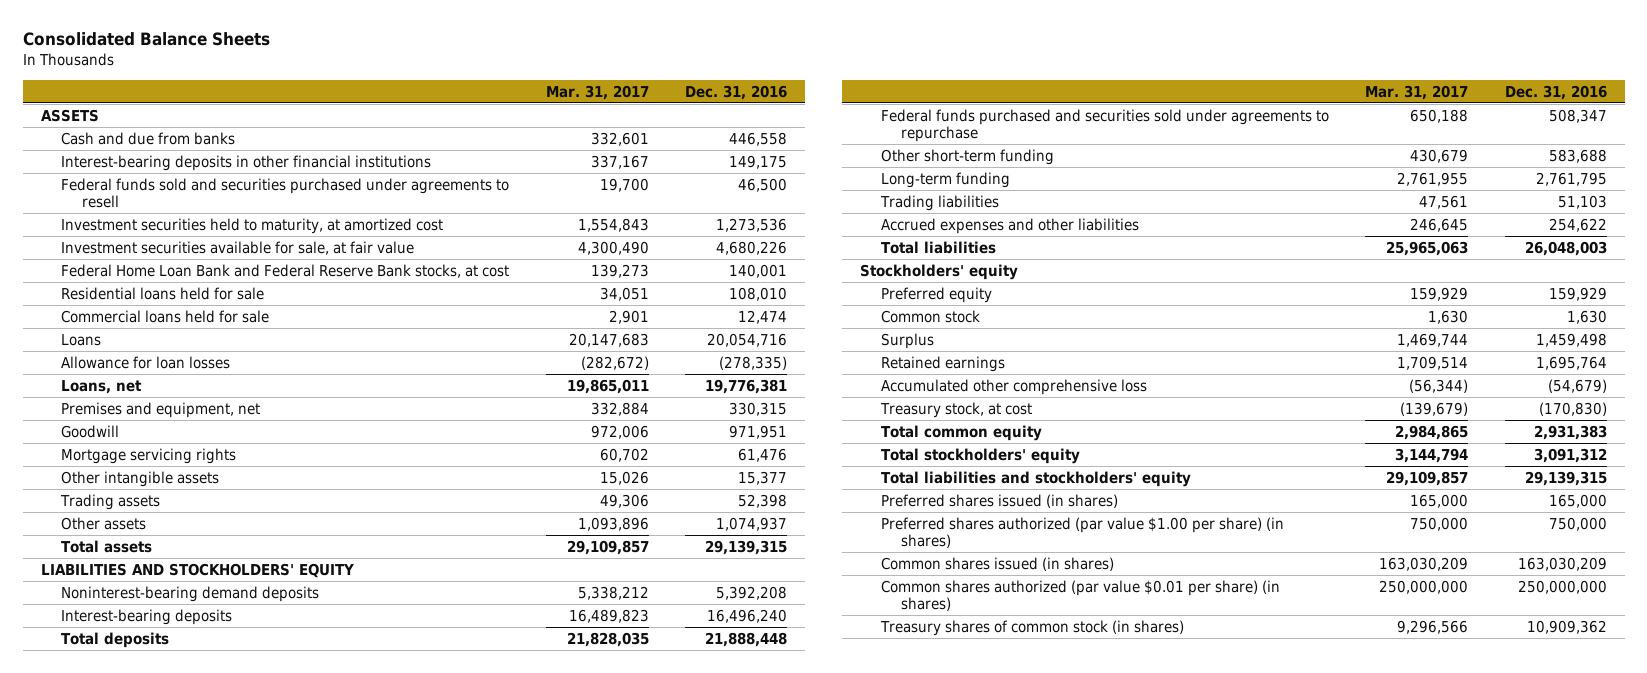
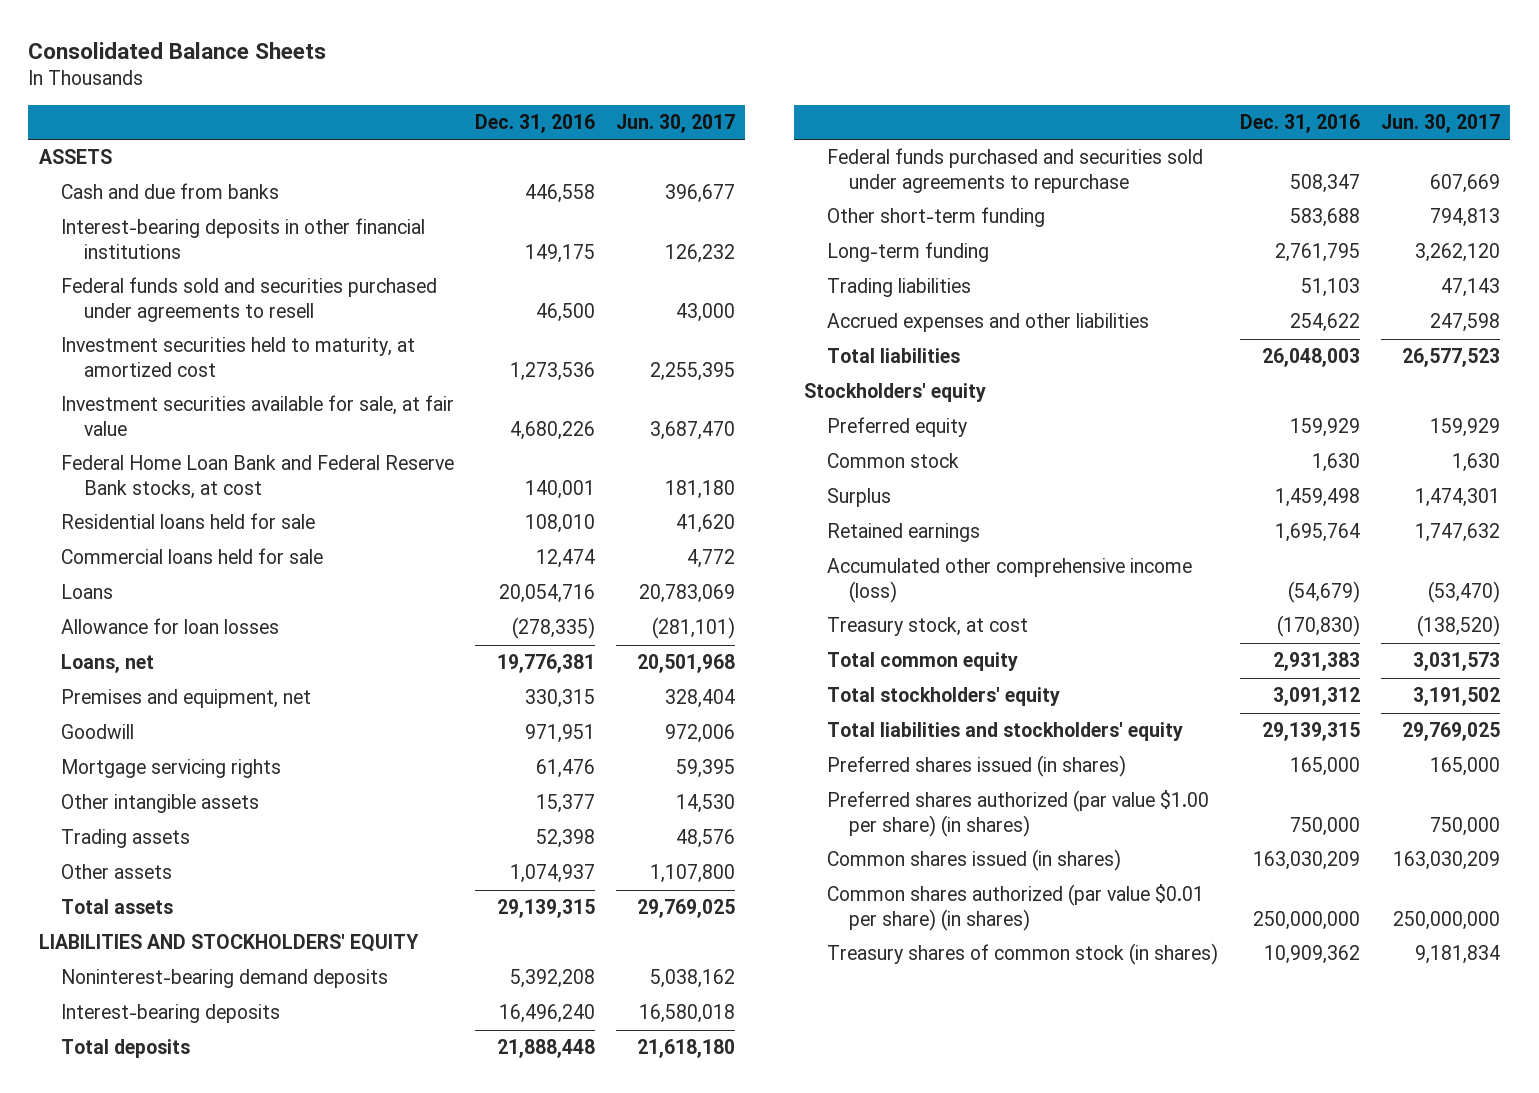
- | Mar. 31, 2017 | Dec. 31, 2016
+ | Dec. 31, 2016 | Jun. 30, 2017
- Accumulated other comprehensive loss | (56,344) | (54,679)
+ Accumulated other comprehensive income (loss) | (54,679) | (53,470)

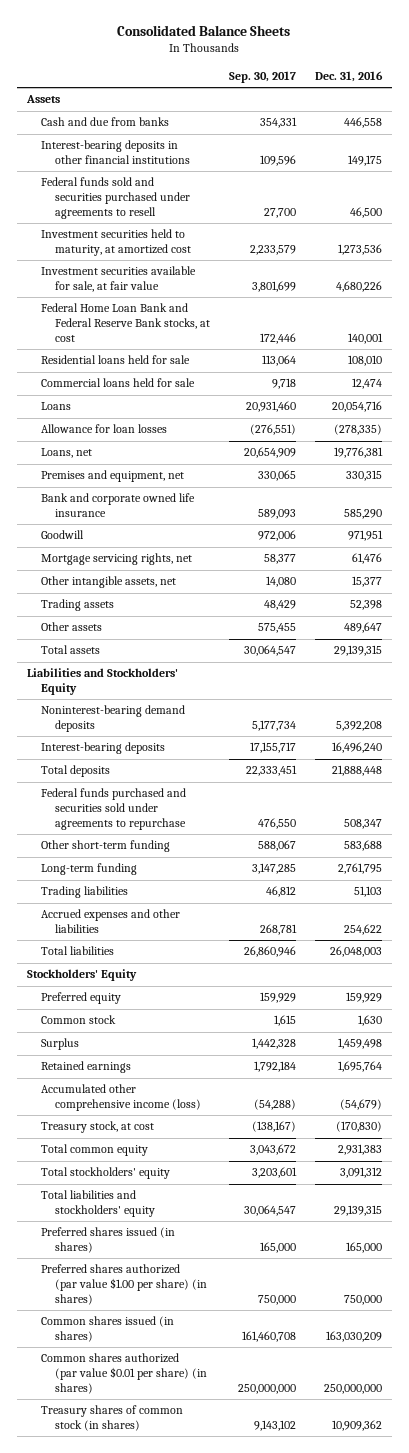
- | Dec. 31, 2016 | Jun. 30, 2017
+ | Sep. 30, 2017 | Dec. 31, 2016
- ASSETS
+ Assets
+ Bank and corporate owned life insurance | 589,093 | 585,290
- Mortgage servicing rights | 61,476 | 59,395
- Other intangible assets | 15,377 | 14,530
+ Mortgage servicing rights, net | 58,377 | 61,476
+ Other intangible assets, net | 14,080 | 15,377
- Other assets | 1,074,937 | 1,107,800
+ Other assets | 575,455 | 489,647
- LIABILITIES AND STOCKHOLDERS' EQUITY
+ Liabilities and Stockholders' Equity
- Stockholders' equity
+ Stockholders' Equity

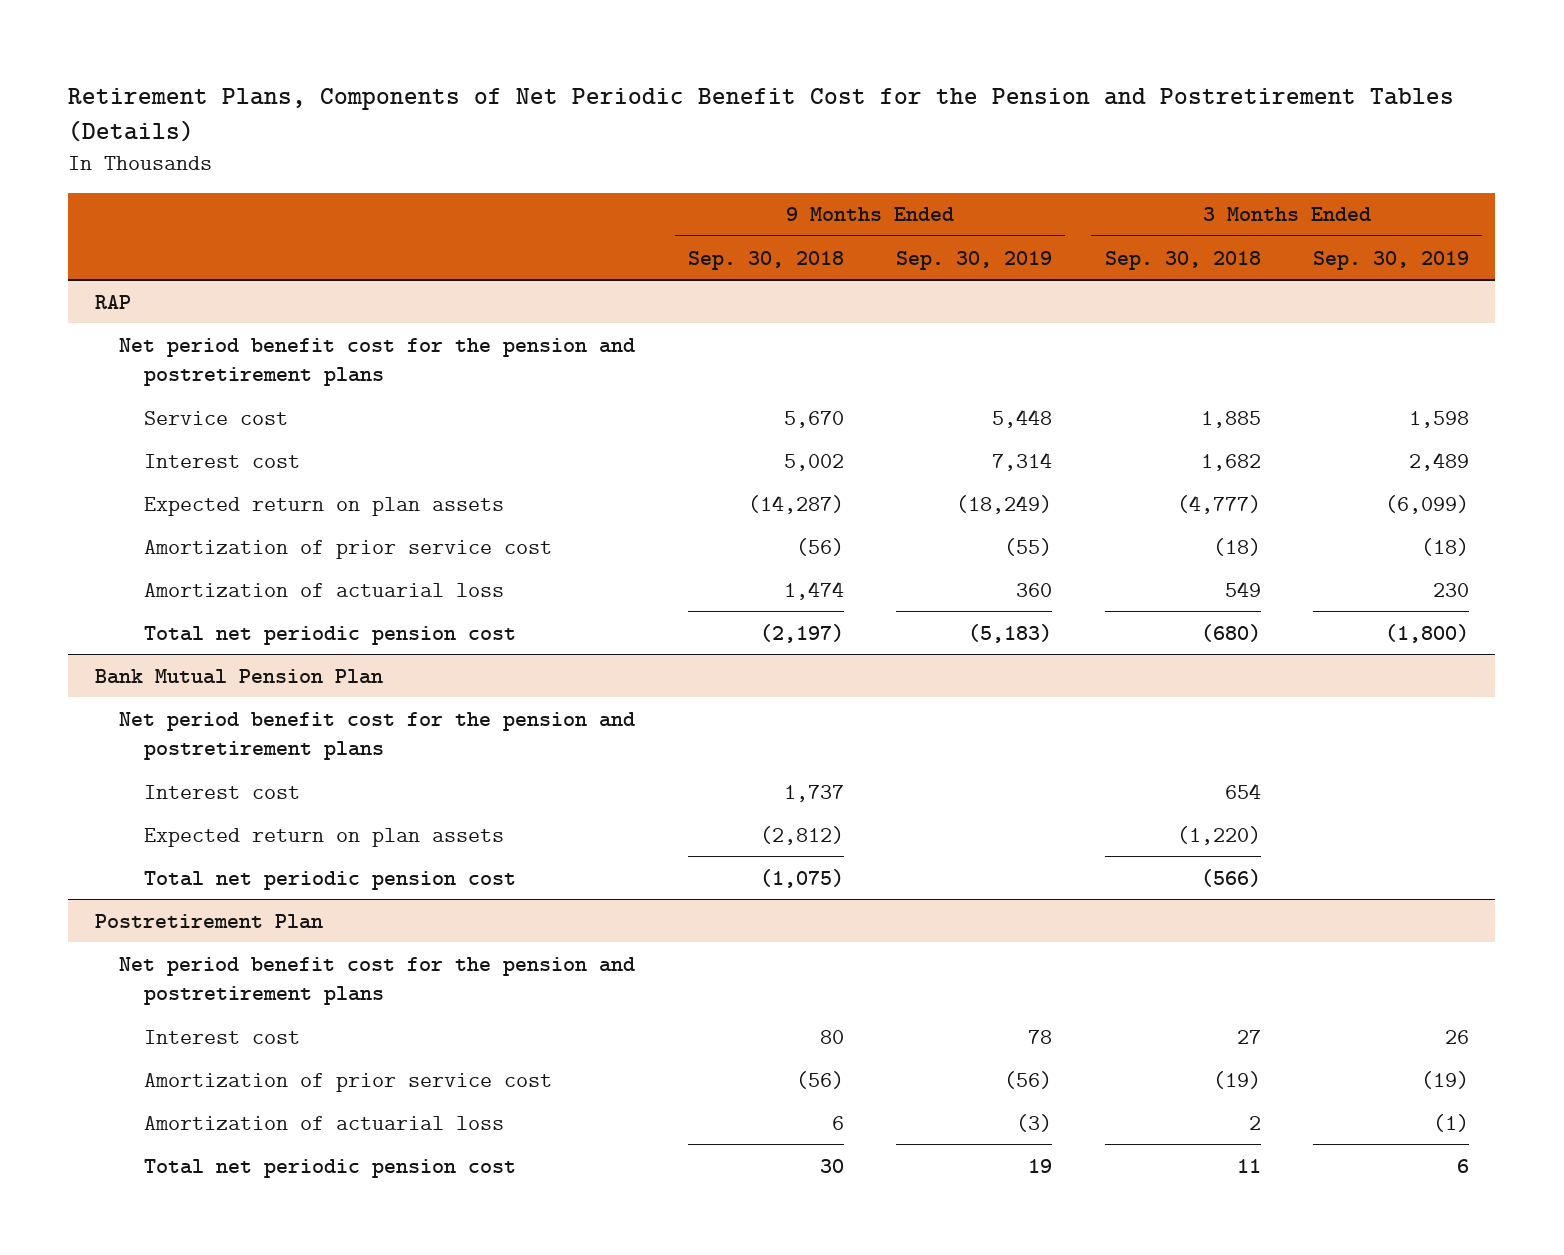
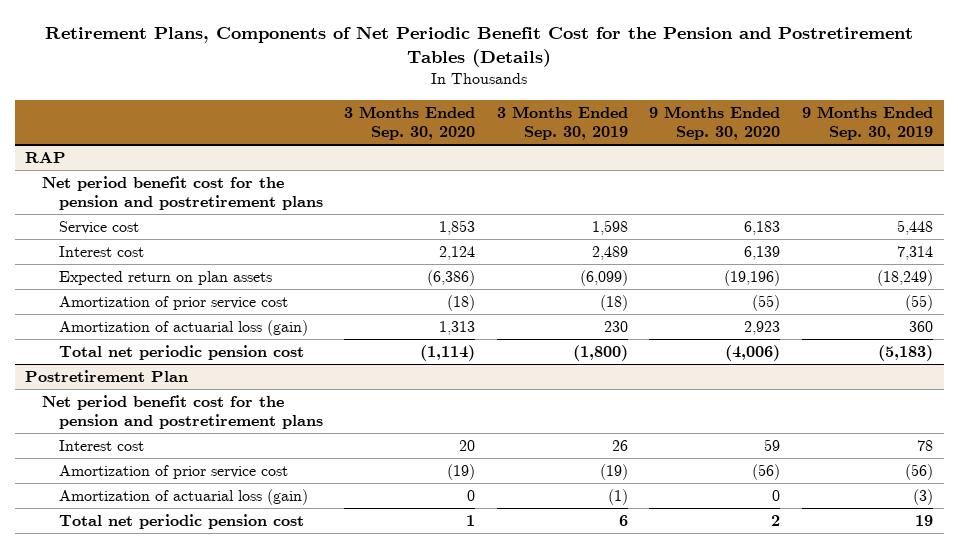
- | 9 Months Ended Sep. 30, 2018 | 9 Months Ended Sep. 30, 2019 | 3 Months Ended Sep. 30, 2018 | 3 Months Ended Sep. 30, 2019
+ | 3 Months Ended Sep. 30, 2020 | 3 Months Ended Sep. 30, 2019 | 9 Months Ended Sep. 30, 2020 | 9 Months Ended Sep. 30, 2019
@ RAP
- Amortization of actuarial loss | 1,474 | 360 | 549 | 230
+ Amortization of actuarial loss (gain) | 1,313 | 230 | 2,923 | 360
- Bank Mutual Pension Plan
- Net period benefit cost for the pension and postretirement plans
- Interest cost | 1,737 | | 654 |
- Expected return on plan assets | (2,812) | | (1,220) |
- Total net periodic pension cost | (1,075) | | (566) |
@ Postretirement Plan
- Amortization of actuarial loss | 6 | (3) | 2 | (1)
+ Amortization of actuarial loss (gain) | 0 | (1) | 0 | (3)

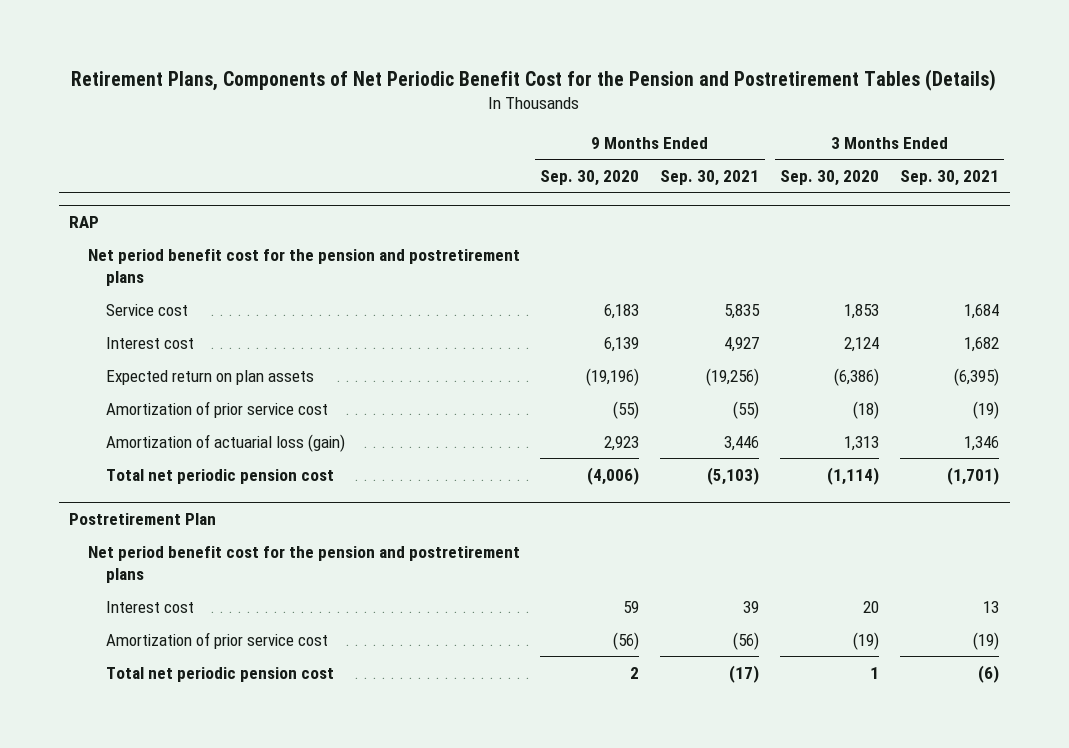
- | 3 Months Ended Sep. 30, 2020 | 3 Months Ended Sep. 30, 2019 | 9 Months Ended Sep. 30, 2020 | 9 Months Ended Sep. 30, 2019
+ | 9 Months Ended Sep. 30, 2020 | 9 Months Ended Sep. 30, 2021 | 3 Months Ended Sep. 30, 2020 | 3 Months Ended Sep. 30, 2021
@ Postretirement Plan
- Amortization of actuarial loss (gain) | 0 | (1) | 0 | (3)

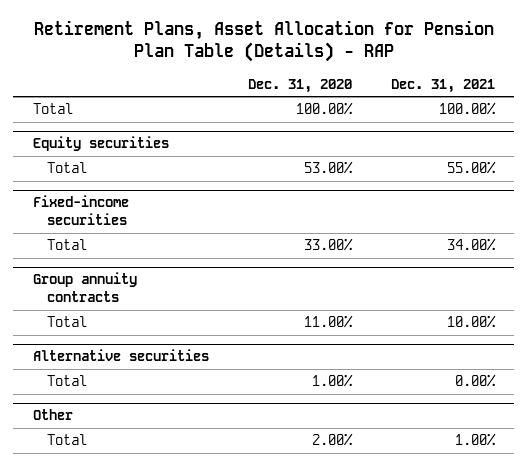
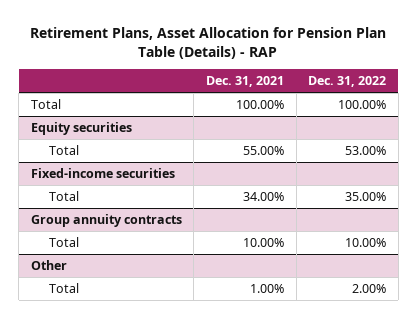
- | Dec. 31, 2020 | Dec. 31, 2021
+ | Dec. 31, 2021 | Dec. 31, 2022
- Alternative securities
- Total | 1.00% | 0.00%

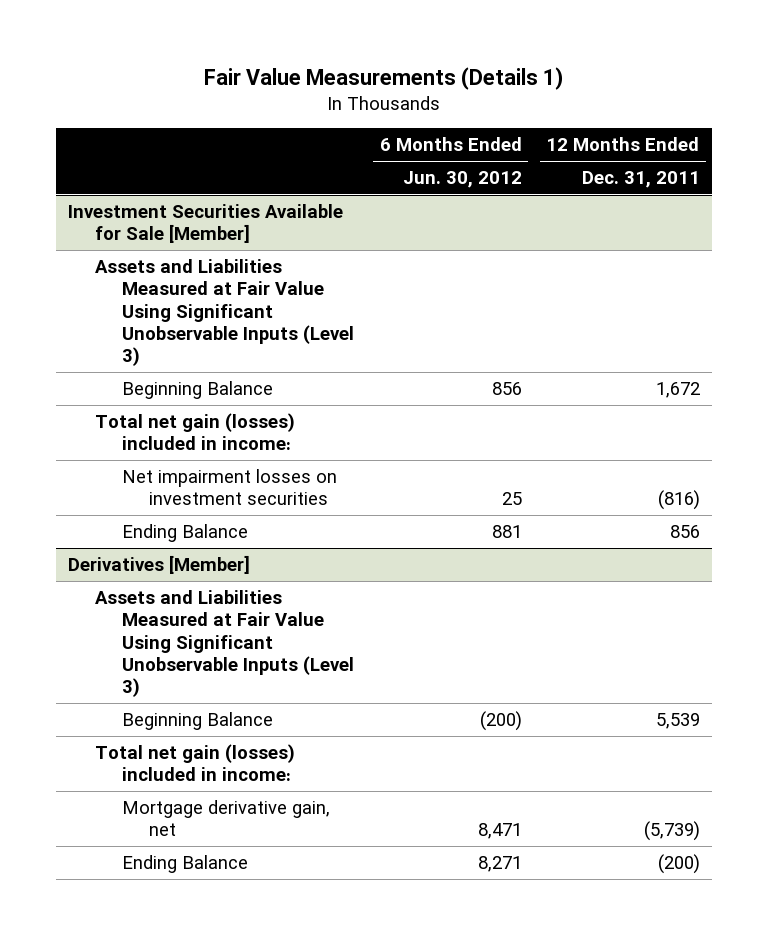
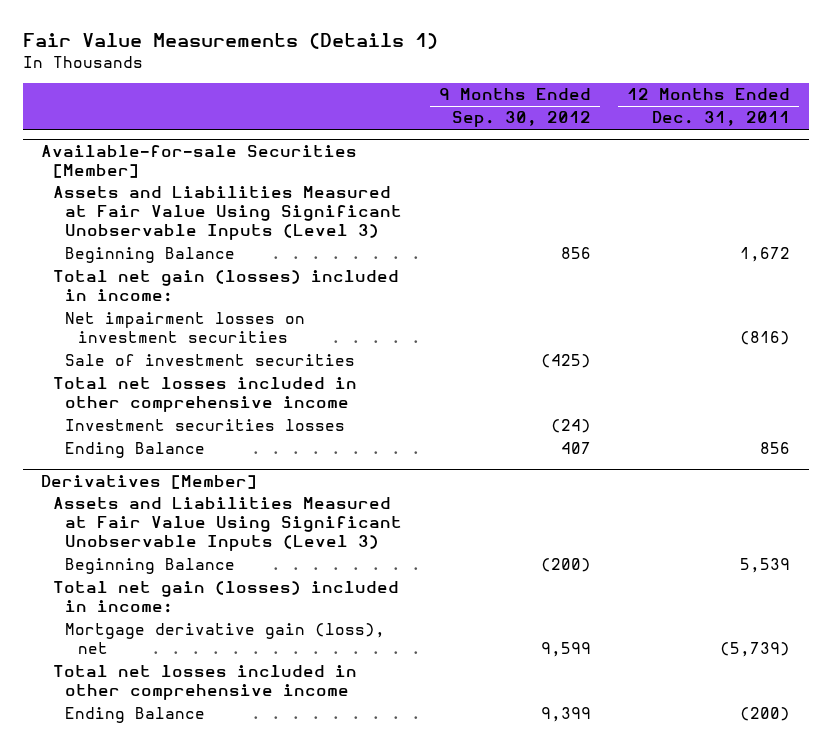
- | 6 Months Ended Jun. 30, 2012 | 12 Months Ended Dec. 31, 2011
+ | 9 Months Ended Sep. 30, 2012 | 12 Months Ended Dec. 31, 2011
- Investment Securities Available for Sale [Member]
+ Available-for-sale Securities [Member]
+ Sale of investment securities | (425) |
+ Total net losses included in other comprehensive income
+ Investment securities losses | (24) |
@ Derivatives [Member]
- Mortgage derivative gain, net | 8,471 | (5,739)
+ Mortgage derivative gain (loss), net | 9,599 | (5,739)
+ Total net losses included in other comprehensive income

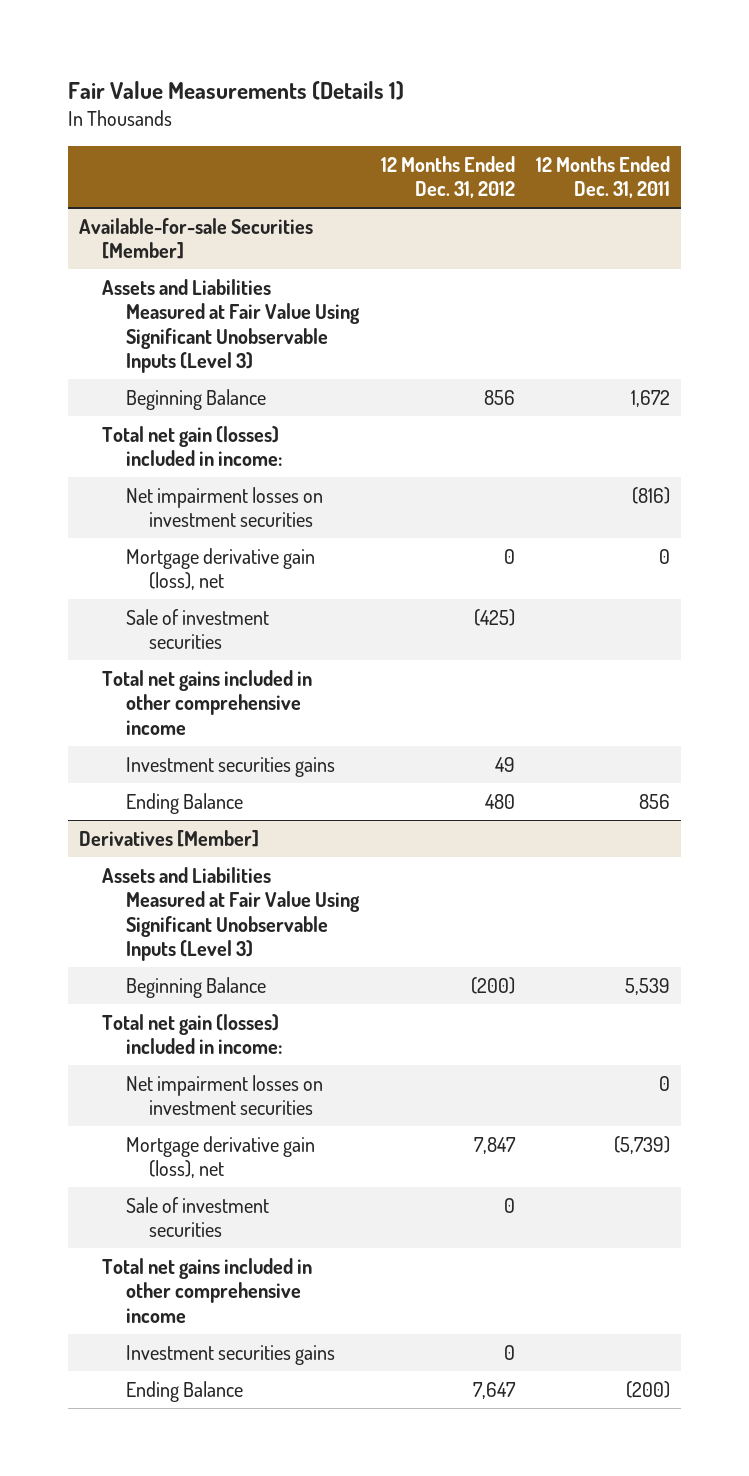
- | 9 Months Ended Sep. 30, 2012 | 12 Months Ended Dec. 31, 2011
+ | 12 Months Ended Dec. 31, 2012 | 12 Months Ended Dec. 31, 2011
@ Available-for-sale Securities [Member]
+ Mortgage derivative gain (loss), net | 0 | 0
- Total net losses included in other comprehensive income
- Investment securities losses | (24) |
+ Total net gains included in other comprehensive income
+ Investment securities gains | 49 |
@ Derivatives [Member]
+ Net impairment losses on investment securities | | 0
- Total net losses included in other comprehensive income
+ Sale of investment securities | 0 |
+ Total net gains included in other comprehensive income
+ Investment securities gains | 0 |

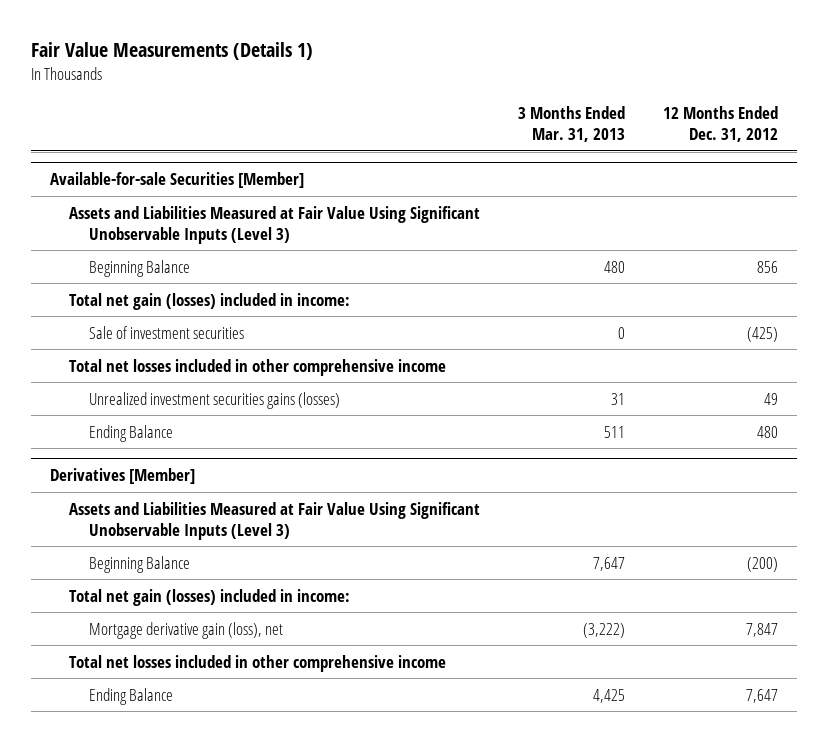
- | 12 Months Ended Dec. 31, 2012 | 12 Months Ended Dec. 31, 2011
+ | 3 Months Ended Mar. 31, 2013 | 12 Months Ended Dec. 31, 2012
@ Available-for-sale Securities [Member]
- Net impairment losses on investment securities | | (816)
- Mortgage derivative gain (loss), net | 0 | 0
- Total net gains included in other comprehensive income
- Investment securities gains | 49 |
+ Total net losses included in other comprehensive income
+ Unrealized investment securities gains (losses) | 31 | 49
@ Derivatives [Member]
- Net impairment losses on investment securities | | 0
- Sale of investment securities | 0 |
- Total net gains included in other comprehensive income
- Investment securities gains | 0 |
+ Total net losses included in other comprehensive income

